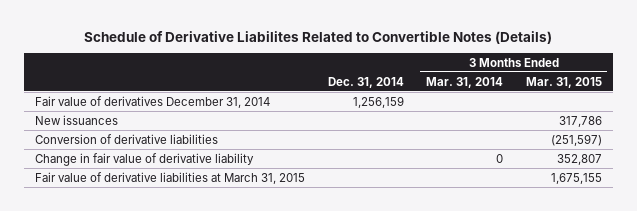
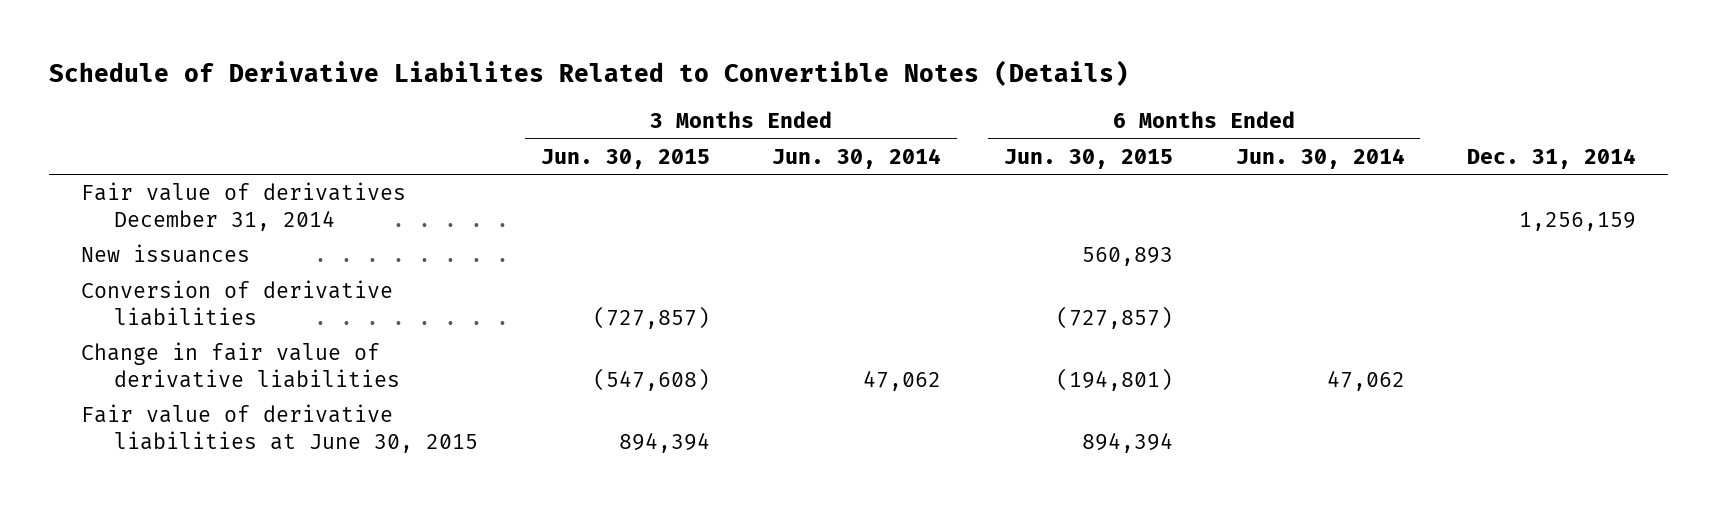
- | Dec. 31, 2014 | 3 Months Ended Mar. 31, 2014 | 3 Months Ended Mar. 31, 2015
+ | 3 Months Ended Jun. 30, 2015 | 3 Months Ended Jun. 30, 2014 | 6 Months Ended Jun. 30, 2015 | 6 Months Ended Jun. 30, 2014 | Dec. 31, 2014
- Change in fair value of derivative liability | | 0 | 352,807
- Fair value of derivative liabilities at March 31, 2015 | | | 1,675,155
+ Change in fair value of derivative liabilities | (547,608) | 47,062 | (194,801) | 47,062 |
+ Fair value of derivative liabilities at June 30, 2015 | 894,394 | | 894,394 | |

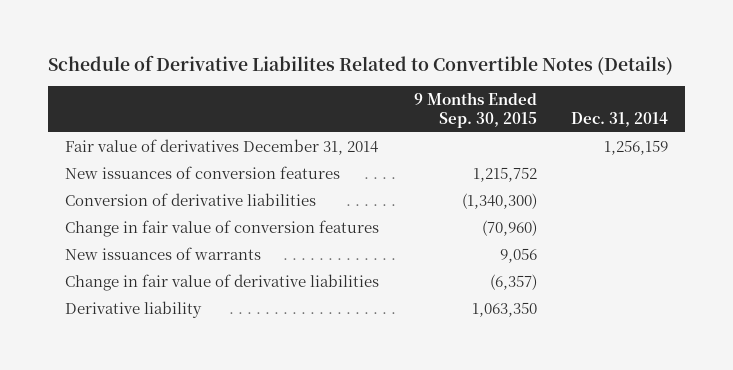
- | 3 Months Ended Jun. 30, 2015 | 3 Months Ended Jun. 30, 2014 | 6 Months Ended Jun. 30, 2015 | 6 Months Ended Jun. 30, 2014 | Dec. 31, 2014
+ | 9 Months Ended Sep. 30, 2015 | Dec. 31, 2014
- New issuances | | | 560,893 | |
+ New issuances of conversion features | 1,215,752 |
+ Change in fair value of conversion features | (70,960) |
+ New issuances of warrants | 9,056 |
- Fair value of derivative liabilities at June 30, 2015 | 894,394 | | 894,394 | |
+ Derivative liability | 1,063,350 |

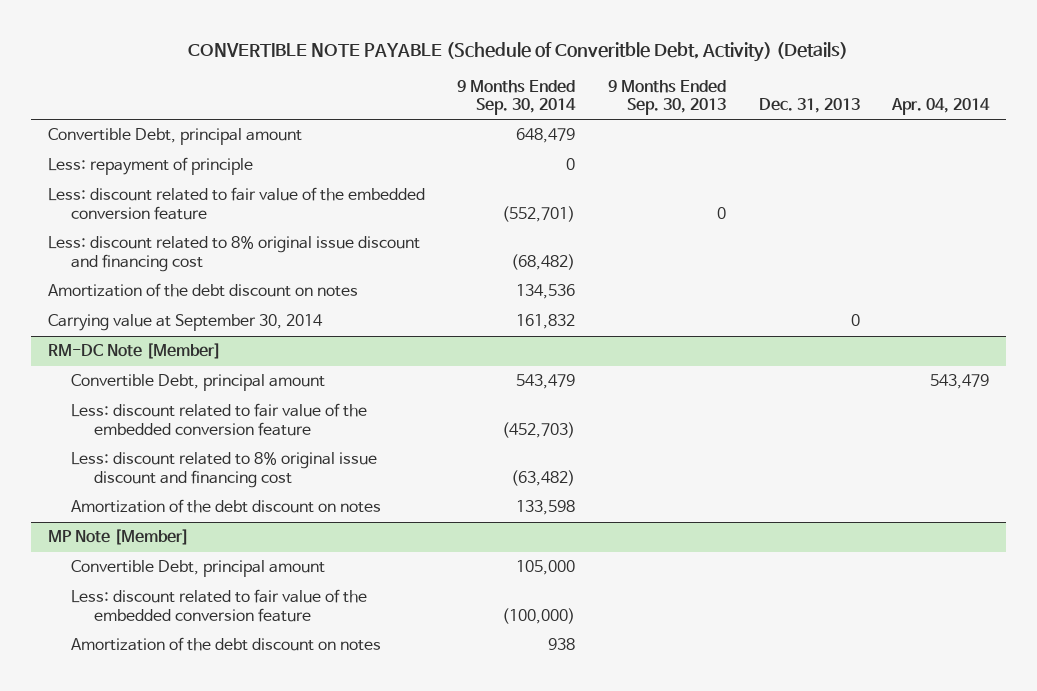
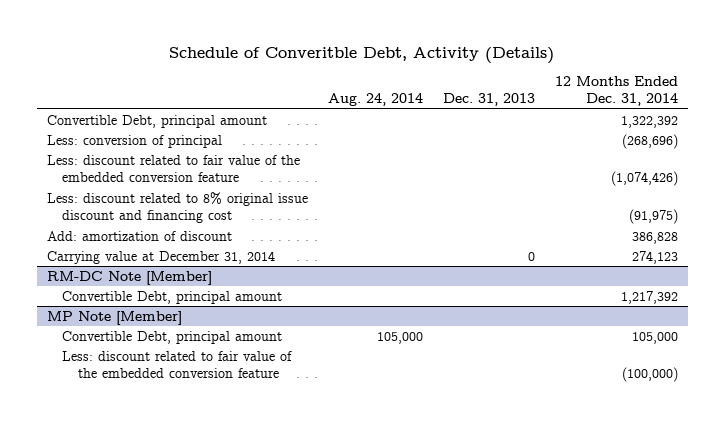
- CONVERTIBLE NOTE PAYABLE (Schedule of Converitble Debt, Activity) (Details)
+ Schedule of Converitble Debt, Activity (Details)
- | 9 Months Ended Sep. 30, 2014 | 9 Months Ended Sep. 30, 2013 | Dec. 31, 2013 | Apr. 04, 2014
+ | Aug. 24, 2014 | Dec. 31, 2013 | 12 Months Ended Dec. 31, 2014
- Less: repayment of principle | 0 | | |
+ Less: conversion of principal | | | (268,696)
- Amortization of the debt discount on notes | 134,536 | | |
- Carrying value at September 30, 2014 | 161,832 | | 0 |
+ Add: amortization of discount | | | 386,828
+ Carrying value at December 31, 2014 | | 0 | 274,123
@ RM-DC Note [Member]
- Less: discount related to fair value of the embedded conversion feature | (452,703) | | |
- Less: discount related to 8% original issue discount and financing cost | (63,482) | | |
- Amortization of the debt discount on notes | 133,598 | | |
@ MP Note [Member]
- Amortization of the debt discount on notes | 938 | | |

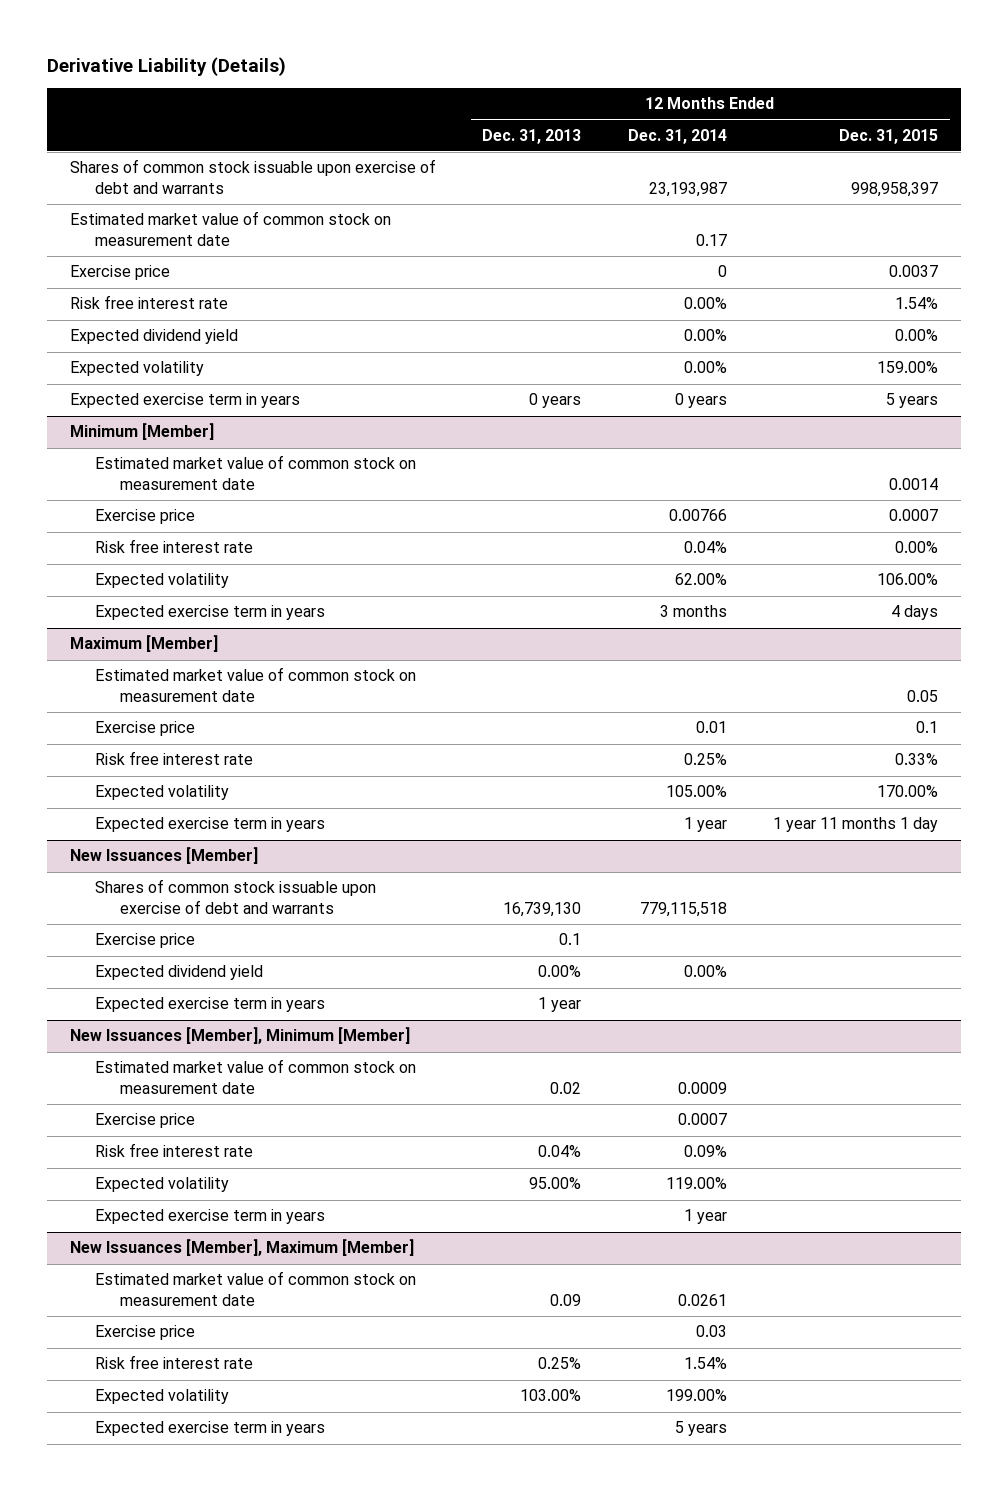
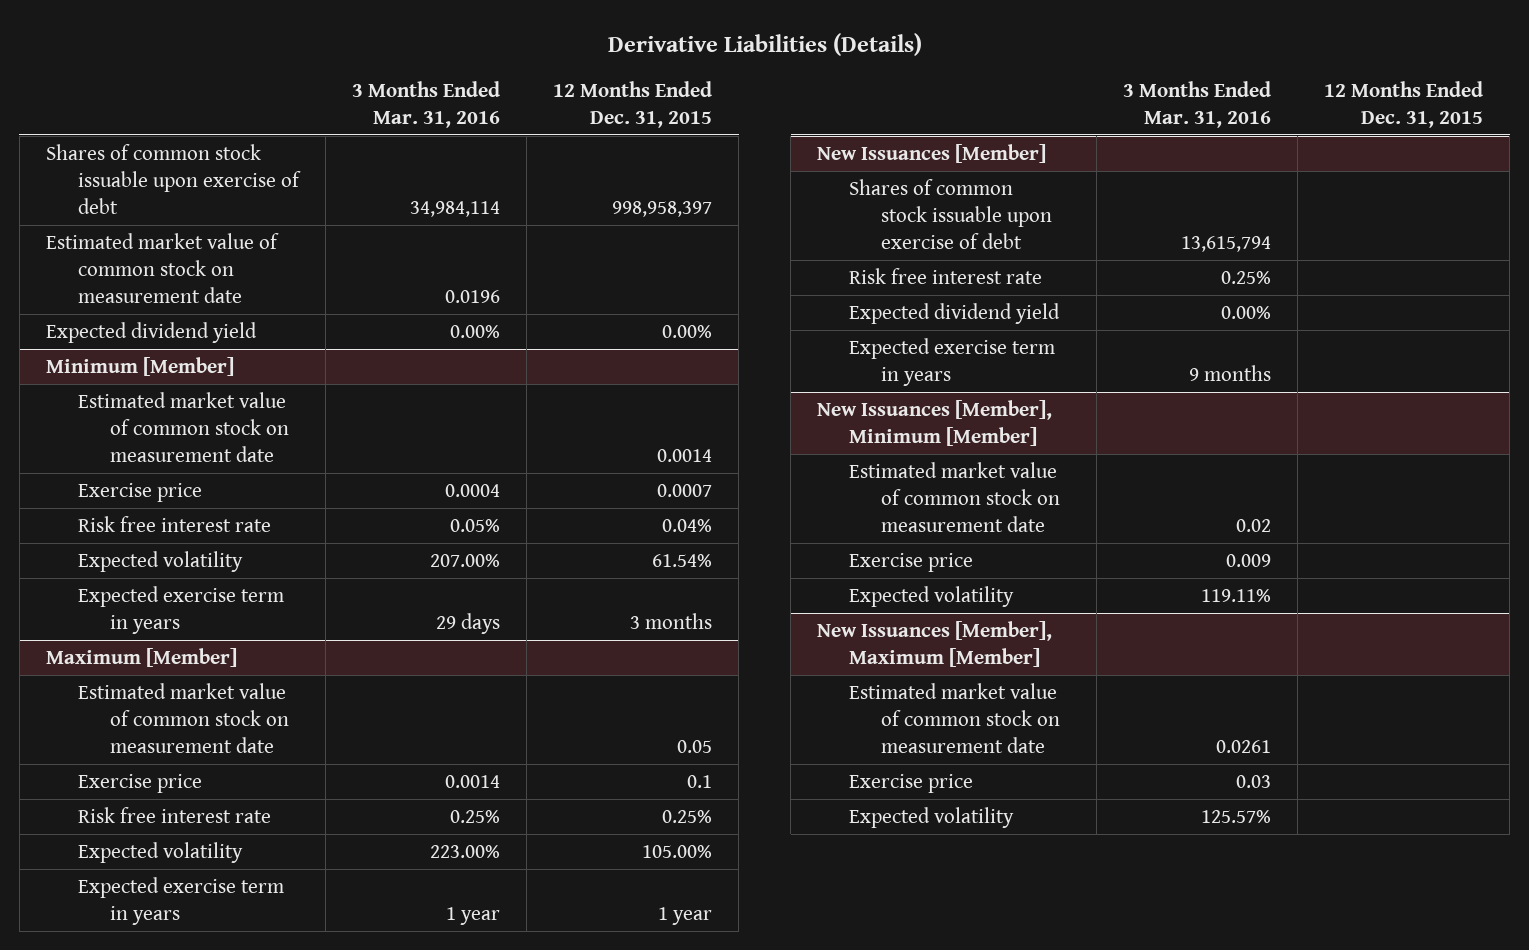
- Derivative Liability (Details)
+ Derivative Liabilities (Details)
- | 12 Months Ended Dec. 31, 2013 | 12 Months Ended Dec. 31, 2014 | 12 Months Ended Dec. 31, 2015
+ | 3 Months Ended Mar. 31, 2016 | 12 Months Ended Dec. 31, 2015
- Shares of common stock issuable upon exercise of debt and warrants | | 23,193,987 | 998,958,397
+ Shares of common stock issuable upon exercise of debt | 34,984,114 | 998,958,397
- Exercise price | | 0 | 0.0037
- Risk free interest rate | | 0.00% | 1.54%
- Expected volatility | | 0.00% | 159.00%
- Expected exercise term in years | 0 years | 0 years | 5 years
@ Minimum [Member]
- Risk free interest rate | | 0.04% | 0.00%
- Expected volatility | | 62.00% | 106.00%
- Expected exercise term in years | | 3 months | 4 days
+ Risk free interest rate | 0.05% | 0.04%
+ Expected volatility | 207.00% | 61.54%
+ Expected exercise term in years | 29 days | 3 months
@ Maximum [Member]
- Risk free interest rate | | 0.25% | 0.33%
- Expected volatility | | 105.00% | 170.00%
- Expected exercise term in years | | 1 year | 1 year 11 months 1 day
+ Risk free interest rate | 0.25% | 0.25%
+ Expected volatility | 223.00% | 105.00%
+ Expected exercise term in years | 1 year | 1 year
@ New Issuances [Member]
- Shares of common stock issuable upon exercise of debt and warrants | 16,739,130 | 779,115,518 |
- Exercise price | 0.1 | |
+ Shares of common stock issuable upon exercise of debt | 13,615,794 |
+ Risk free interest rate | 0.25% |
@ New Issuances [Member], Minimum [Member]
- Risk free interest rate | 0.04% | 0.09% |
- Expected exercise term in years | | 1 year |
@ New Issuances [Member], Maximum [Member]
- Risk free interest rate | 0.25% | 1.54% |
- Expected exercise term in years | | 5 years |

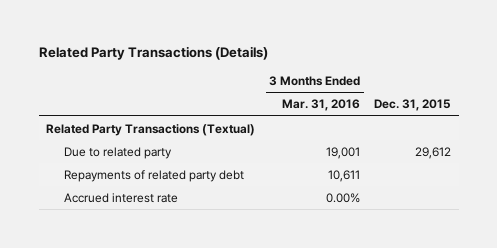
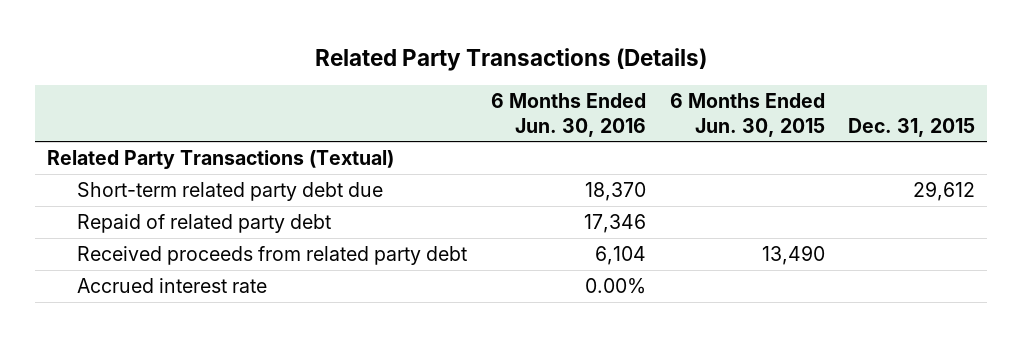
- | 3 Months Ended Mar. 31, 2016 | Dec. 31, 2015
+ | 6 Months Ended Jun. 30, 2016 | 6 Months Ended Jun. 30, 2015 | Dec. 31, 2015
- Due to related party | 19,001 | 29,612
- Repayments of related party debt | 10,611 |
+ Short-term related party debt due | 18,370 | | 29,612
+ Repaid of related party debt | 17,346 | |
+ Received proceeds from related party debt | 6,104 | 13,490 |

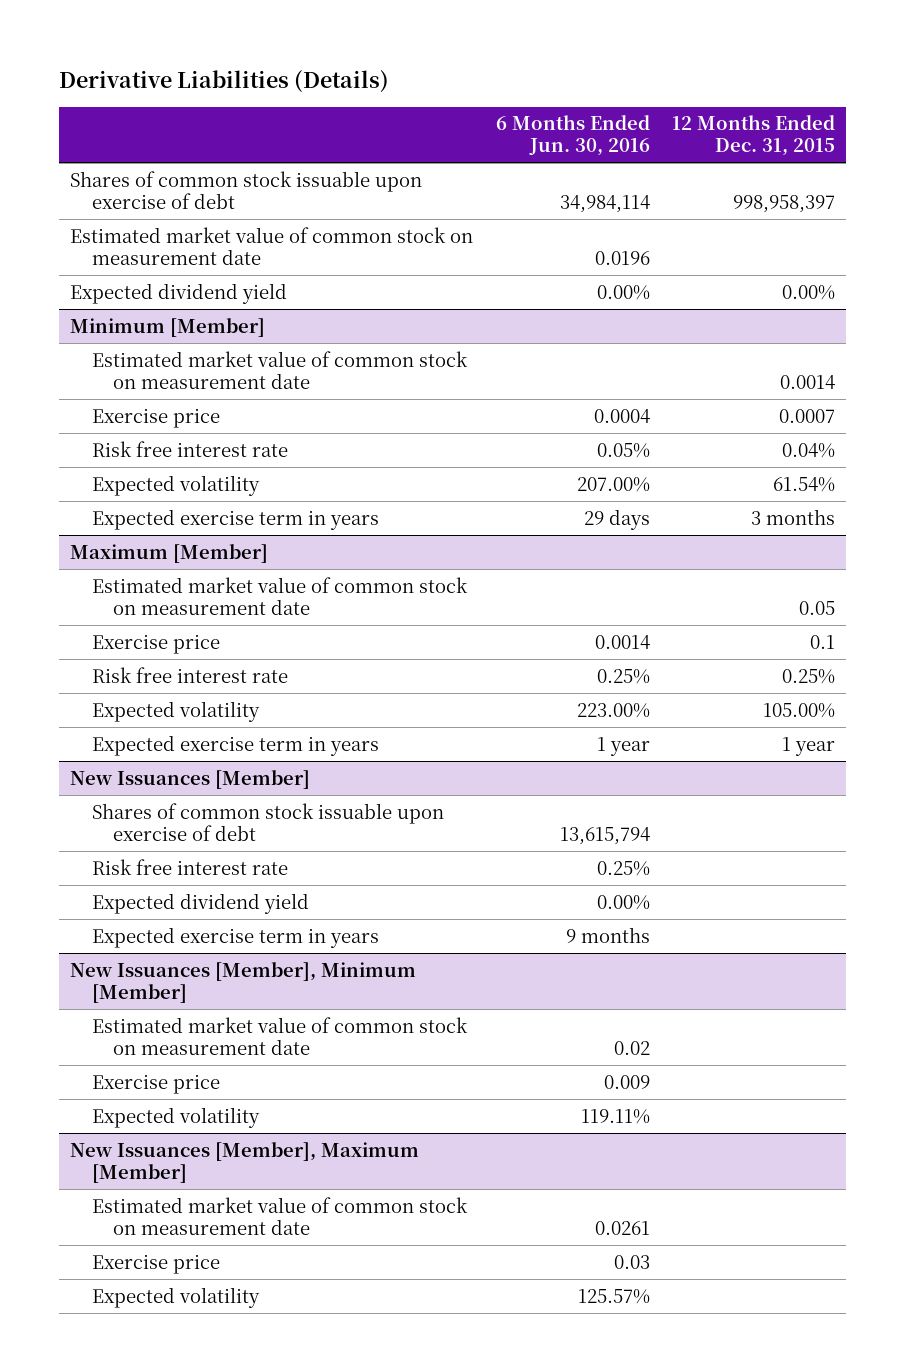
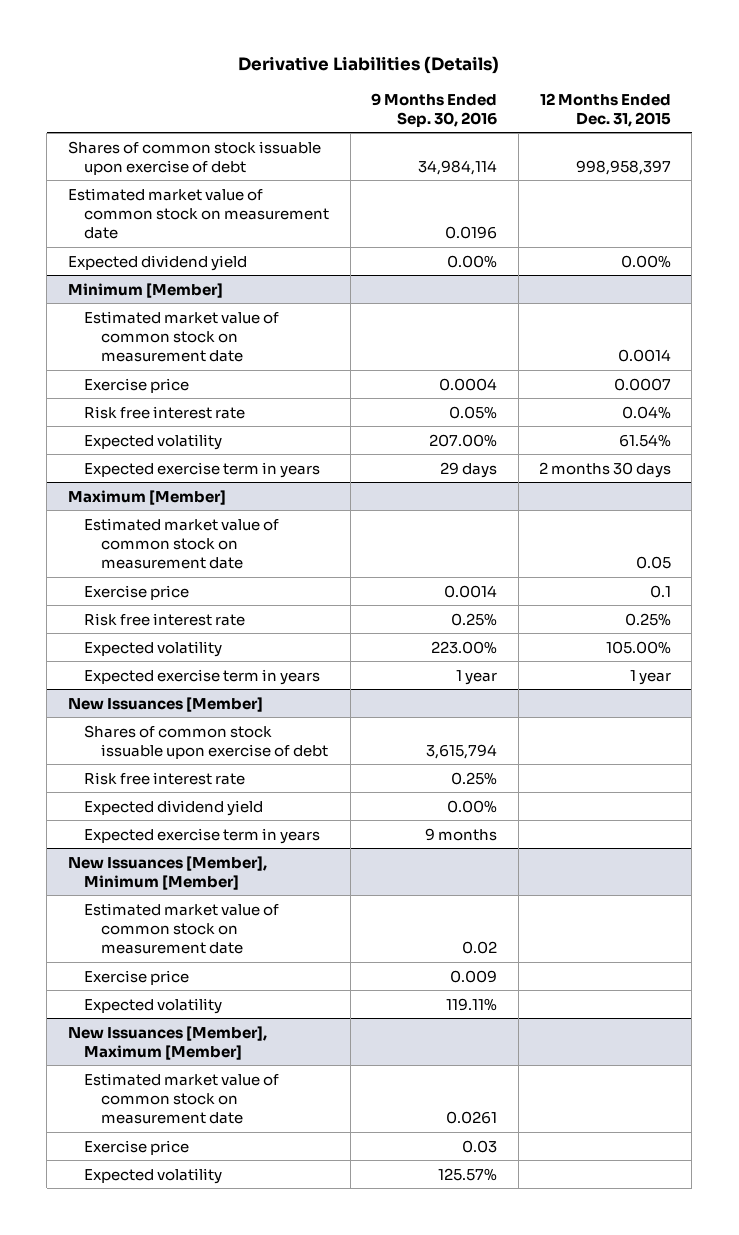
- | 6 Months Ended Jun. 30, 2016 | 12 Months Ended Dec. 31, 2015
+ | 9 Months Ended Sep. 30, 2016 | 12 Months Ended Dec. 31, 2015
@ Minimum [Member]
- Expected exercise term in years | 29 days | 3 months
+ Expected exercise term in years | 29 days | 2 months 30 days

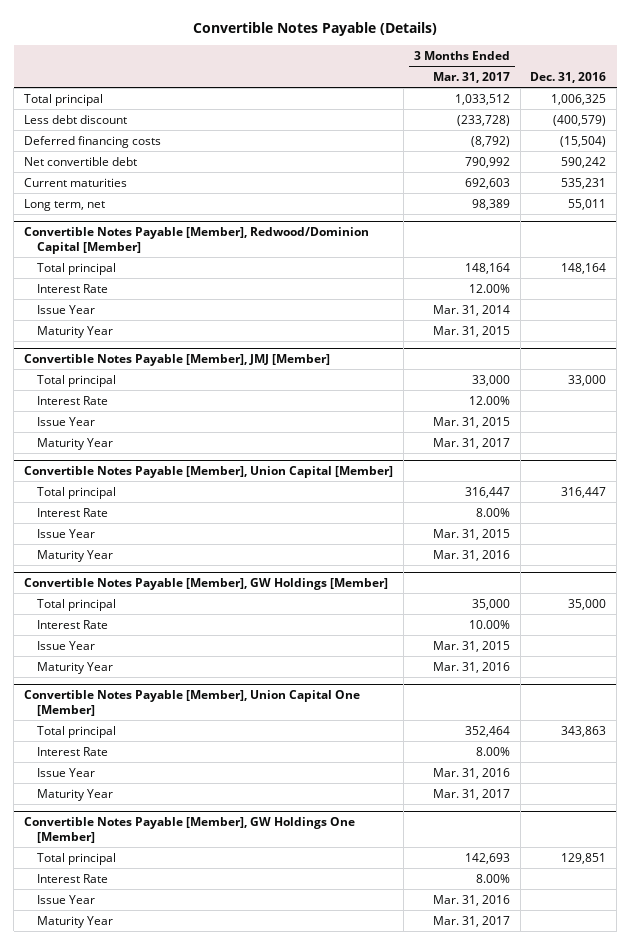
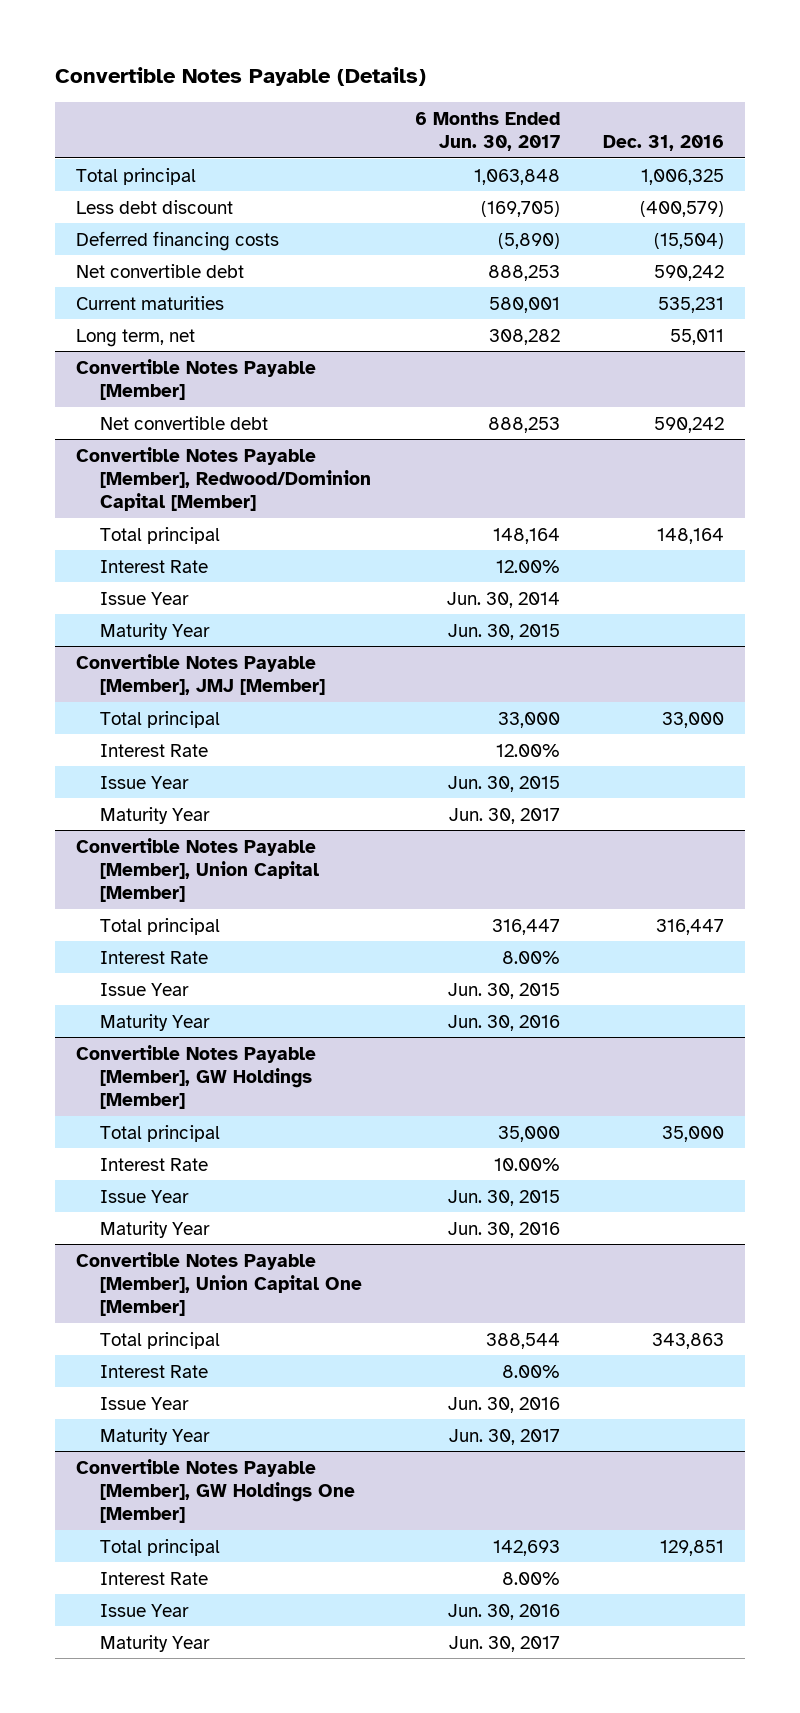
- | 3 Months Ended Mar. 31, 2017 | Dec. 31, 2016
+ | 6 Months Ended Jun. 30, 2017 | Dec. 31, 2016
+ Convertible Notes Payable [Member]
+ Net convertible debt | 888,253 | 590,242

